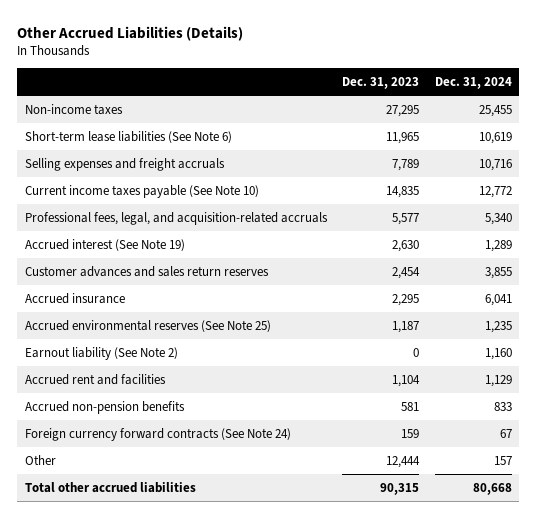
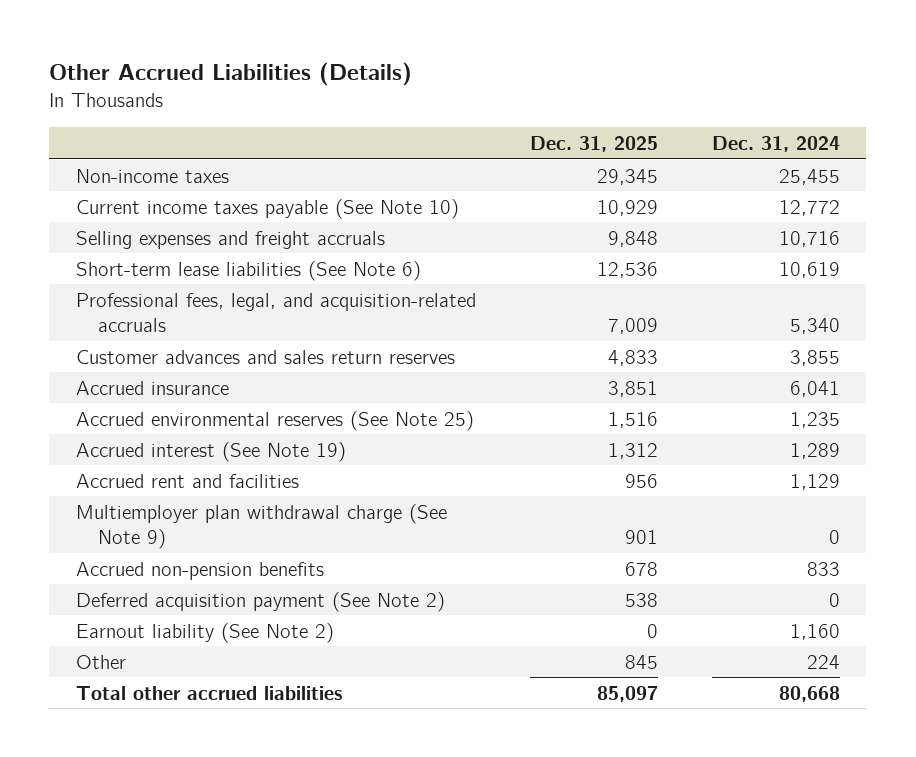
- | Dec. 31, 2023 | Dec. 31, 2024
+ | Dec. 31, 2025 | Dec. 31, 2024
moved down: Selling expenses and freight accruals | 9,848 | 10,716
moved down: Short-term lease liabilities (See Note 6) | 12,536 | 10,619
moved down: Accrued interest (See Note 19) | 1,312 | 1,289
+ Multiemployer plan withdrawal charge (See Note 9) | 901 | 0
- Foreign currency forward contracts (See Note 24) | 159 | 67
- Other | 12,444 | 157
+ Deferred acquisition payment (See Note 2) | 538 | 0
moved down: Earnout liability (See Note 2) | 0 | 1,160
+ Other | 845 | 224

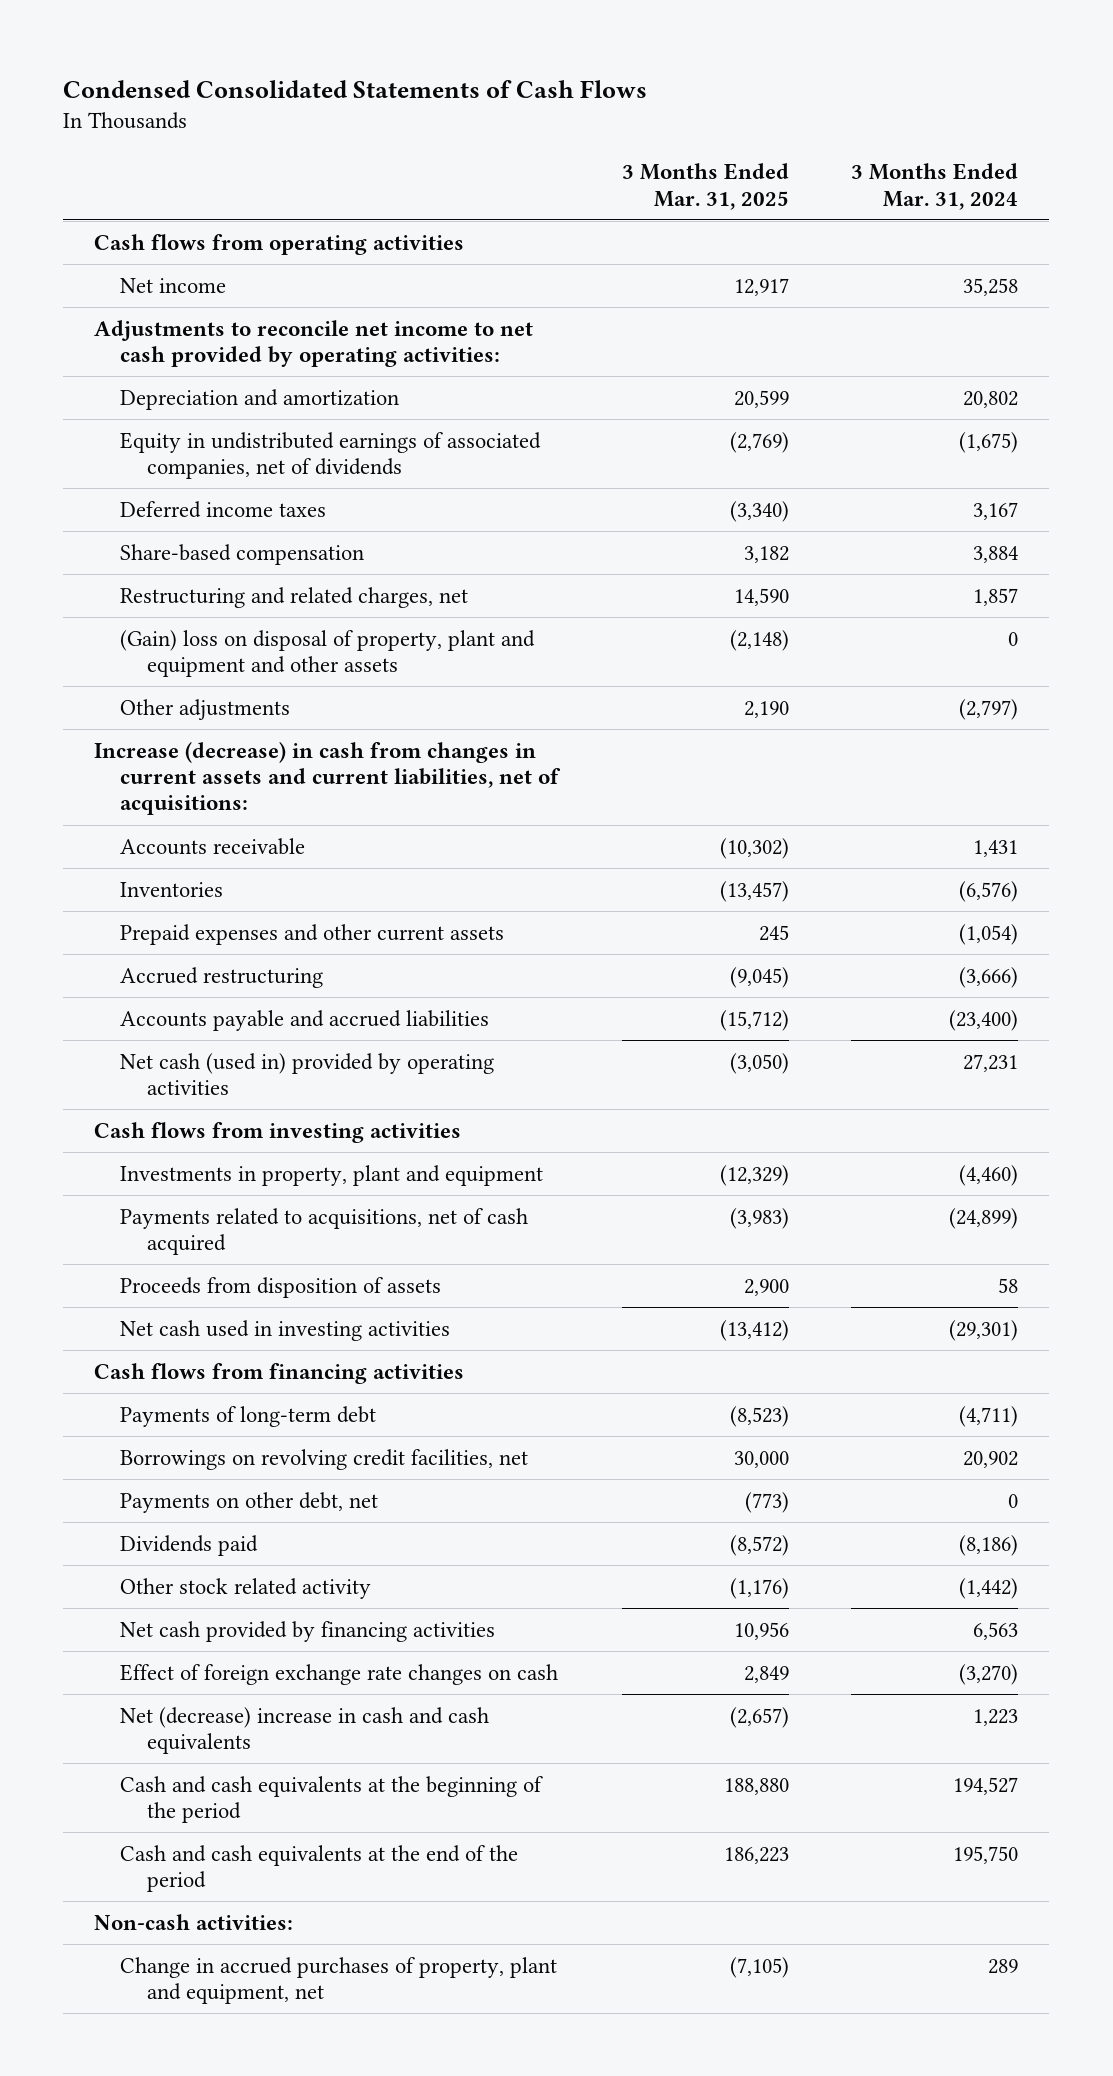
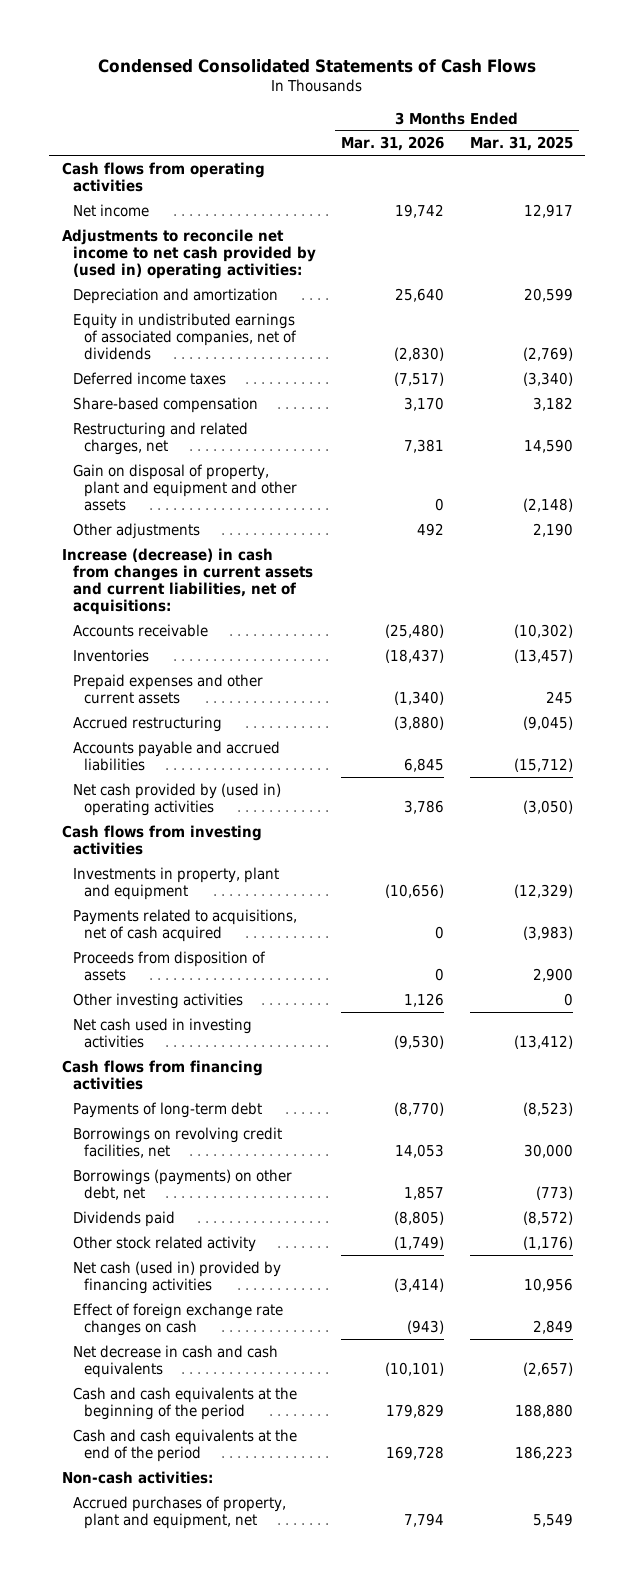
- | 3 Months Ended Mar. 31, 2025 | 3 Months Ended Mar. 31, 2024
+ | 3 Months Ended Mar. 31, 2026 | 3 Months Ended Mar. 31, 2025
- Adjustments to reconcile net income to net cash provided by operating activities:
+ Adjustments to reconcile net income to net cash provided by (used in) operating activities:
- (Gain) loss on disposal of property, plant and equipment and other assets | (2,148) | 0
+ Gain on disposal of property, plant and equipment and other assets | 0 | (2,148)
- Net cash (used in) provided by operating activities | (3,050) | 27,231
+ Net cash provided by (used in) operating activities | 3,786 | (3,050)
+ Other investing activities | 1,126 | 0
- Payments on other debt, net | (773) | 0
+ Borrowings (payments) on other debt, net | 1,857 | (773)
- Net cash provided by financing activities | 10,956 | 6,563
+ Net cash (used in) provided by financing activities | (3,414) | 10,956
- Net (decrease) increase in cash and cash equivalents | (2,657) | 1,223
+ Net decrease in cash and cash equivalents | (10,101) | (2,657)
- Change in accrued purchases of property, plant and equipment, net | (7,105) | 289
+ Accrued purchases of property, plant and equipment, net | 7,794 | 5,549

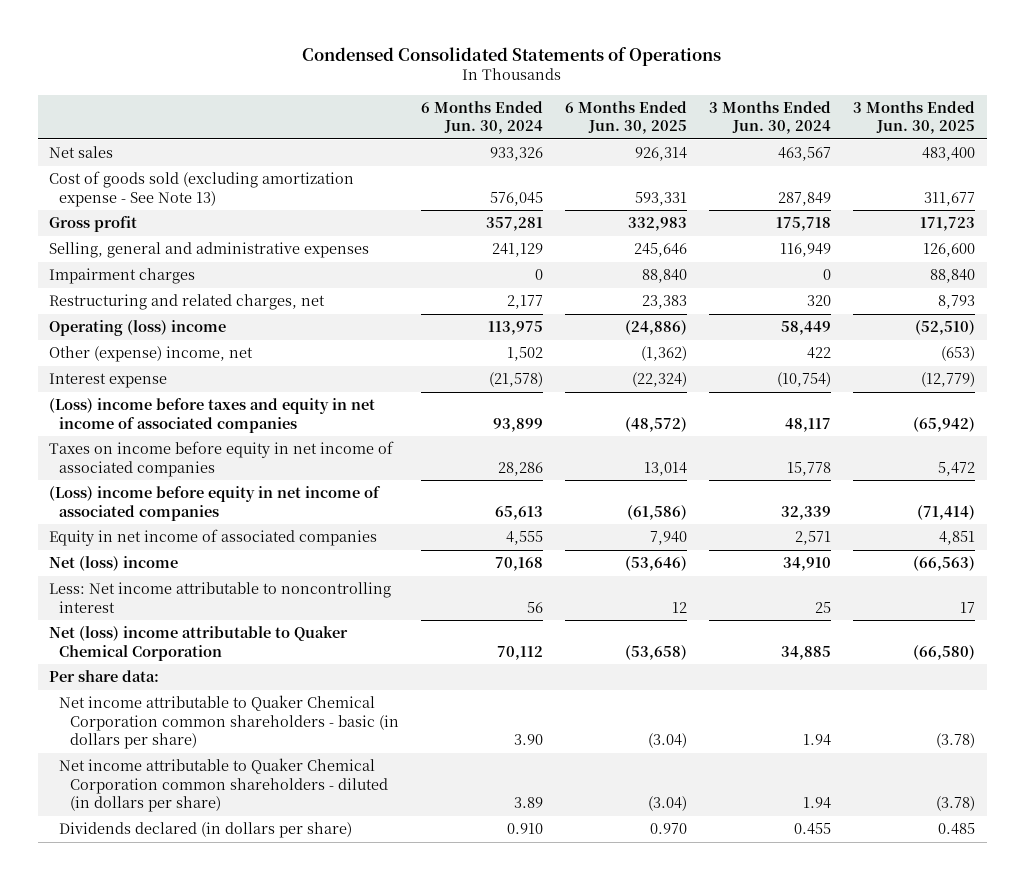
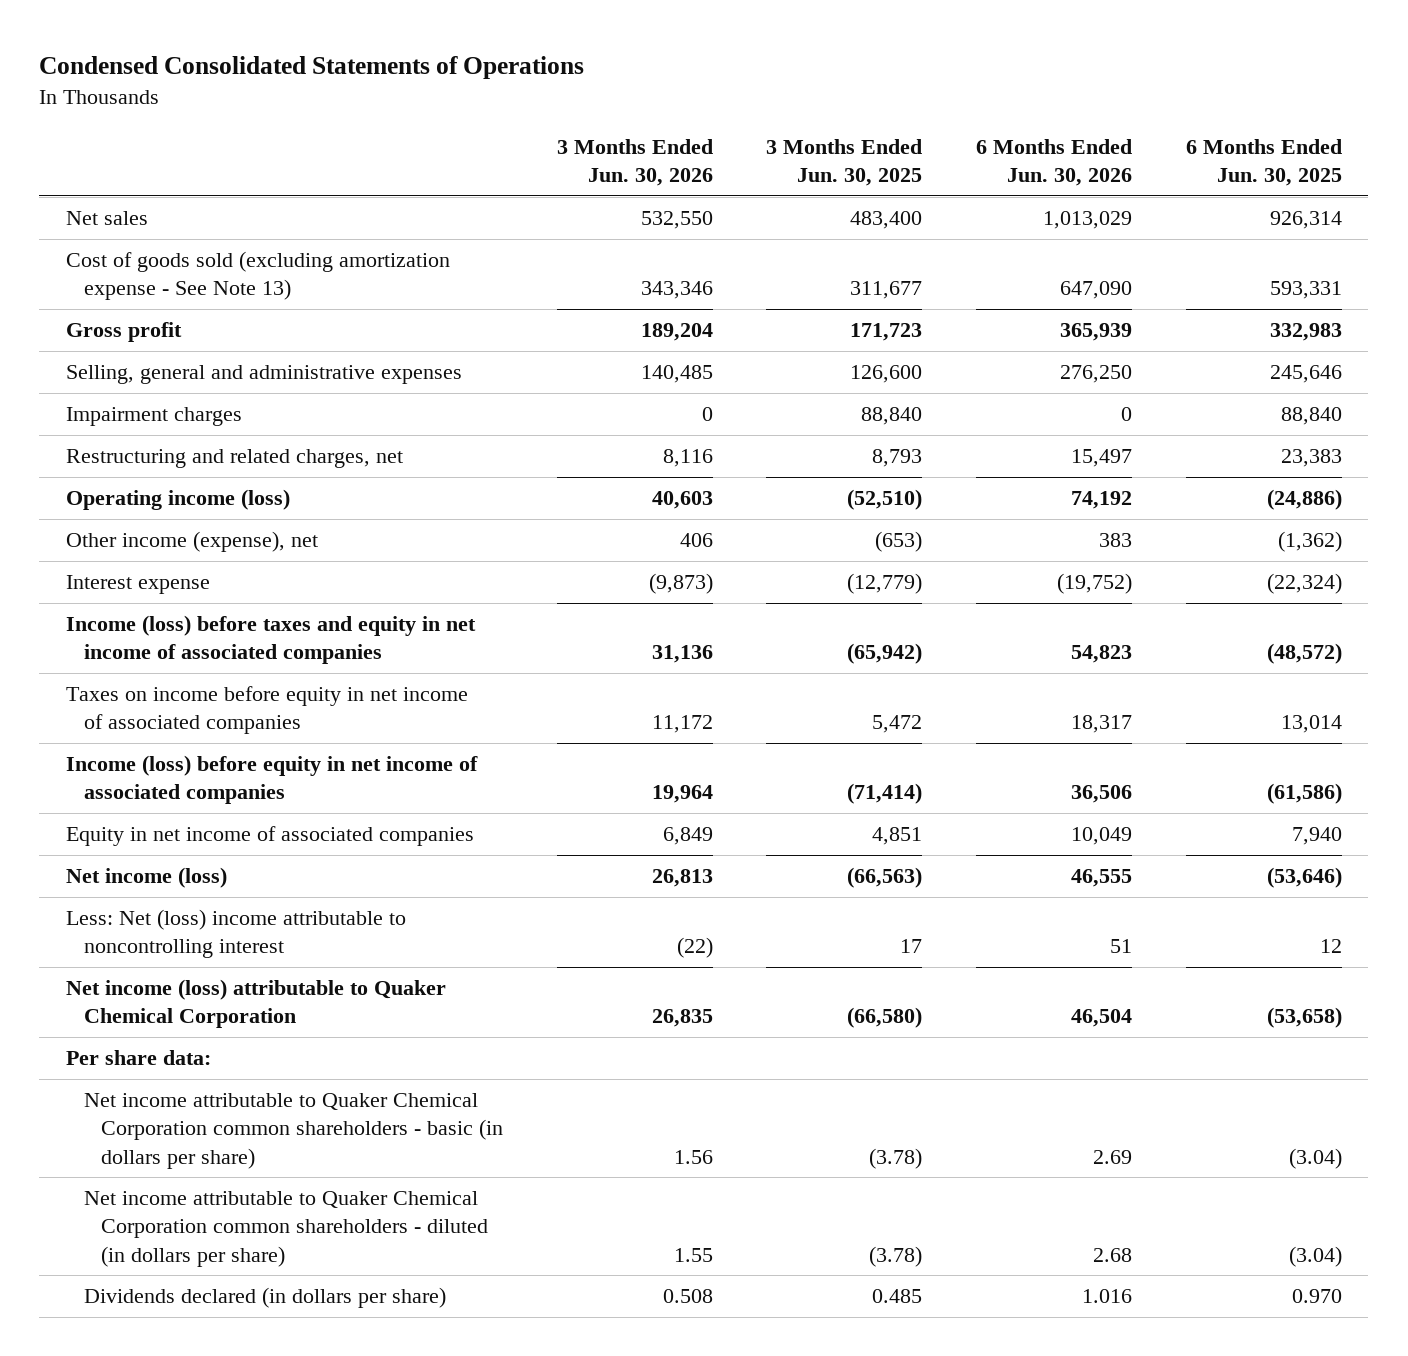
- | 6 Months Ended Jun. 30, 2024 | 6 Months Ended Jun. 30, 2025 | 3 Months Ended Jun. 30, 2024 | 3 Months Ended Jun. 30, 2025
+ | 3 Months Ended Jun. 30, 2026 | 3 Months Ended Jun. 30, 2025 | 6 Months Ended Jun. 30, 2026 | 6 Months Ended Jun. 30, 2025
- Operating (loss) income | 113,975 | (24,886) | 58,449 | (52,510)
- Other (expense) income, net | 1,502 | (1,362) | 422 | (653)
+ Operating income (loss) | 40,603 | (52,510) | 74,192 | (24,886)
+ Other income (expense), net | 406 | (653) | 383 | (1,362)
- (Loss) income before taxes and equity in net income of associated companies | 93,899 | (48,572) | 48,117 | (65,942)
+ Income (loss) before taxes and equity in net income of associated companies | 31,136 | (65,942) | 54,823 | (48,572)
- (Loss) income before equity in net income of associated companies | 65,613 | (61,586) | 32,339 | (71,414)
+ Income (loss) before equity in net income of associated companies | 19,964 | (71,414) | 36,506 | (61,586)
- Net (loss) income | 70,168 | (53,646) | 34,910 | (66,563)
- Less: Net income attributable to noncontrolling interest | 56 | 12 | 25 | 17
- Net (loss) income attributable to Quaker Chemical Corporation | 70,112 | (53,658) | 34,885 | (66,580)
+ Net income (loss) | 26,813 | (66,563) | 46,555 | (53,646)
+ Less: Net (loss) income attributable to noncontrolling interest | (22) | 17 | 51 | 12
+ Net income (loss) attributable to Quaker Chemical Corporation | 26,835 | (66,580) | 46,504 | (53,658)

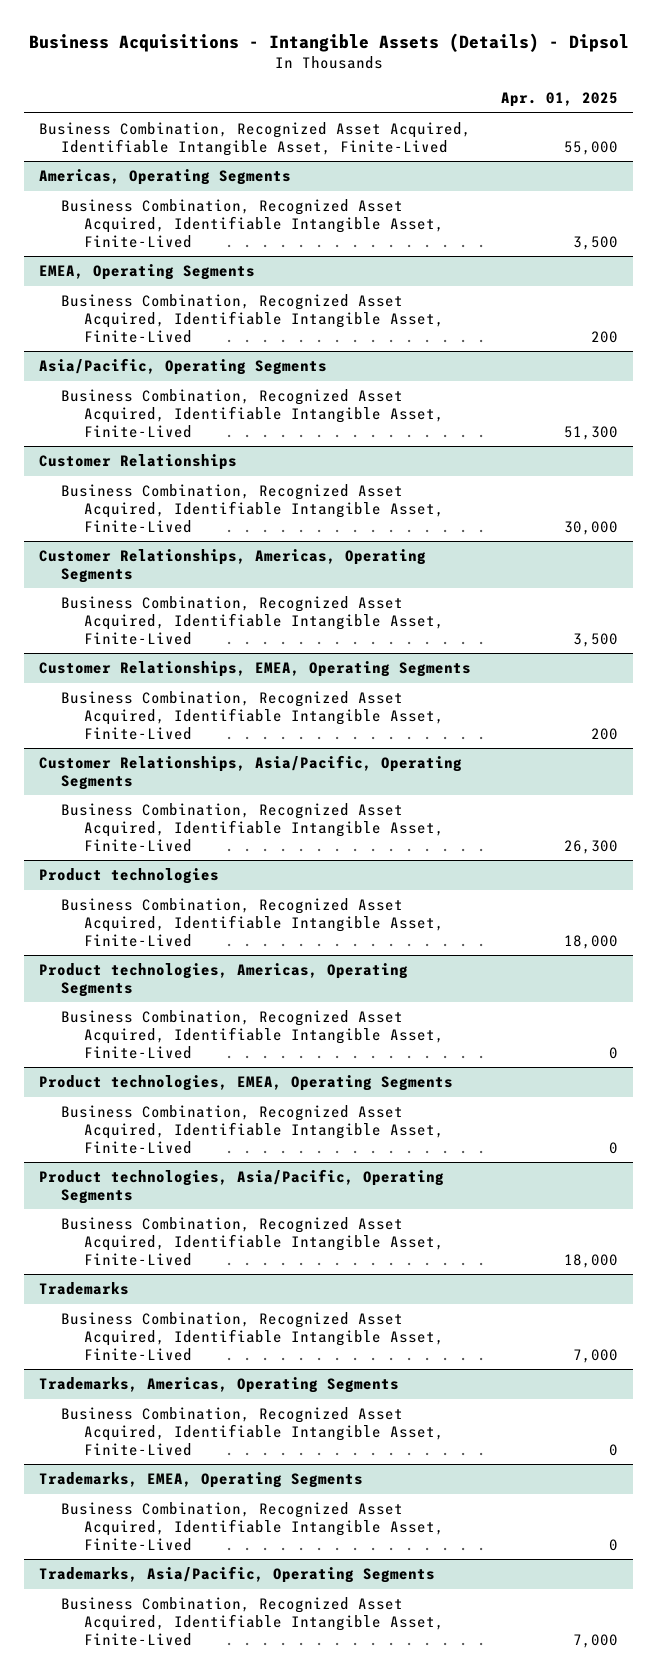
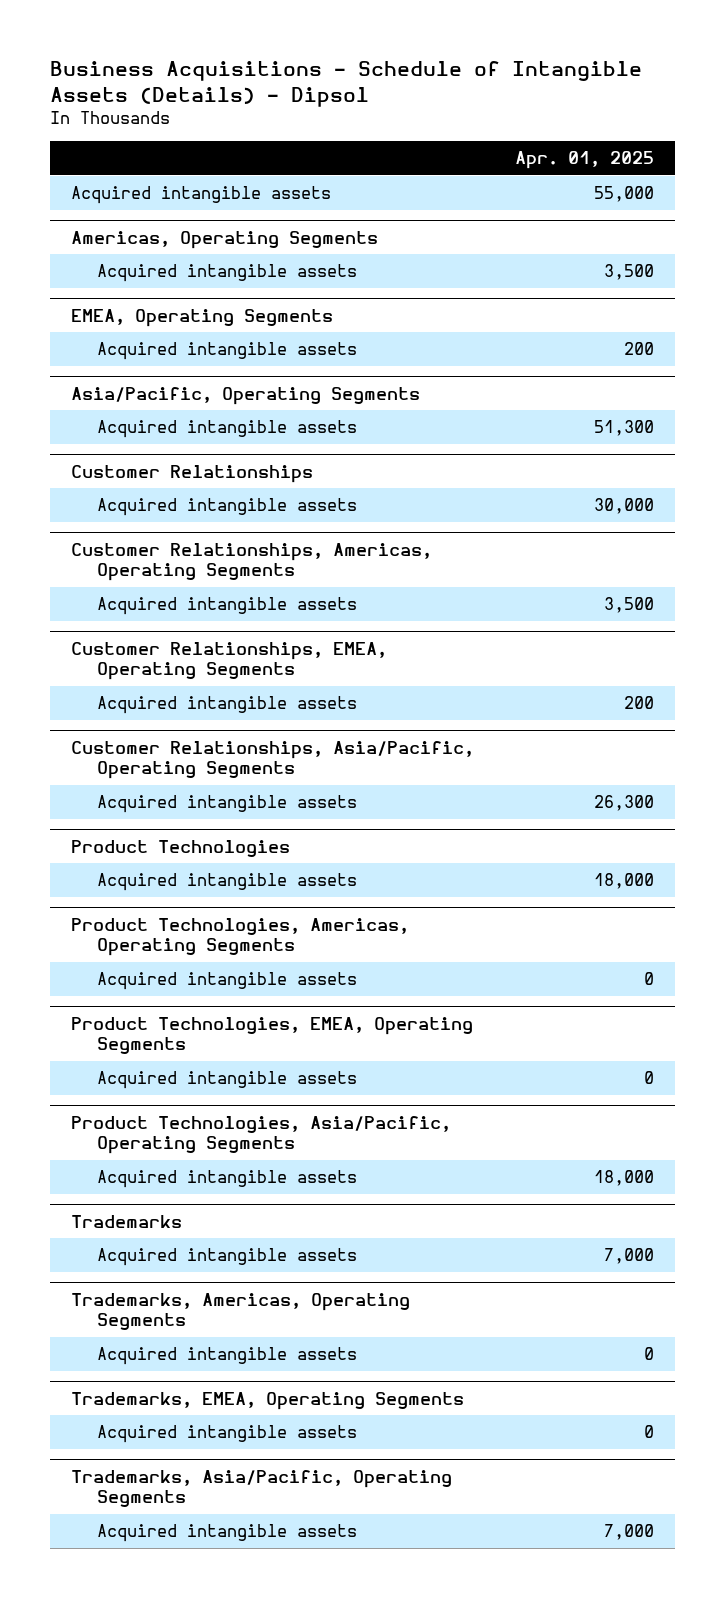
- Business Acquisitions - Intangible Assets (Details) - Dipsol
+ Business Acquisitions - Schedule of Intangible Assets (Details) - Dipsol
- Business Combination, Recognized Asset Acquired, Identifiable Intangible Asset, Finite-Lived | 55,000
+ Acquired intangible assets | 55,000
@ Americas, Operating Segments
- Business Combination, Recognized Asset Acquired, Identifiable Intangible Asset, Finite-Lived | 3,500
+ Acquired intangible assets | 3,500
@ EMEA, Operating Segments
- Business Combination, Recognized Asset Acquired, Identifiable Intangible Asset, Finite-Lived | 200
+ Acquired intangible assets | 200
@ Asia/Pacific, Operating Segments
- Business Combination, Recognized Asset Acquired, Identifiable Intangible Asset, Finite-Lived | 51,300
+ Acquired intangible assets | 51,300
@ Customer Relationships
- Business Combination, Recognized Asset Acquired, Identifiable Intangible Asset, Finite-Lived | 30,000
+ Acquired intangible assets | 30,000
@ Customer Relationships, Americas, Operating Segments
- Business Combination, Recognized Asset Acquired, Identifiable Intangible Asset, Finite-Lived | 3,500
+ Acquired intangible assets | 3,500
@ Customer Relationships, EMEA, Operating Segments
- Business Combination, Recognized Asset Acquired, Identifiable Intangible Asset, Finite-Lived | 200
+ Acquired intangible assets | 200
@ Customer Relationships, Asia/Pacific, Operating Segments
- Business Combination, Recognized Asset Acquired, Identifiable Intangible Asset, Finite-Lived | 26,300
- Product technologies
- Business Combination, Recognized Asset Acquired, Identifiable Intangible Asset, Finite-Lived | 18,000
- Product technologies, Americas, Operating Segments
- Business Combination, Recognized Asset Acquired, Identifiable Intangible Asset, Finite-Lived | 0
- Product technologies, EMEA, Operating Segments
- Business Combination, Recognized Asset Acquired, Identifiable Intangible Asset, Finite-Lived | 0
- Product technologies, Asia/Pacific, Operating Segments
- Business Combination, Recognized Asset Acquired, Identifiable Intangible Asset, Finite-Lived | 18,000
@ Customer Relationships, Asia/Pacific, Operating Segments
+ Acquired intangible assets | 26,300
+ Product Technologies
+ Acquired intangible assets | 18,000
+ Product Technologies, Americas, Operating Segments
+ Acquired intangible assets | 0
+ Product Technologies, EMEA, Operating Segments
+ Acquired intangible assets | 0
+ Product Technologies, Asia/Pacific, Operating Segments
+ Acquired intangible assets | 18,000
@ Trademarks
- Business Combination, Recognized Asset Acquired, Identifiable Intangible Asset, Finite-Lived | 7,000
+ Acquired intangible assets | 7,000
@ Trademarks, Americas, Operating Segments
- Business Combination, Recognized Asset Acquired, Identifiable Intangible Asset, Finite-Lived | 0
+ Acquired intangible assets | 0
@ Trademarks, EMEA, Operating Segments
- Business Combination, Recognized Asset Acquired, Identifiable Intangible Asset, Finite-Lived | 0
+ Acquired intangible assets | 0
@ Trademarks, Asia/Pacific, Operating Segments
- Business Combination, Recognized Asset Acquired, Identifiable Intangible Asset, Finite-Lived | 7,000
+ Acquired intangible assets | 7,000

